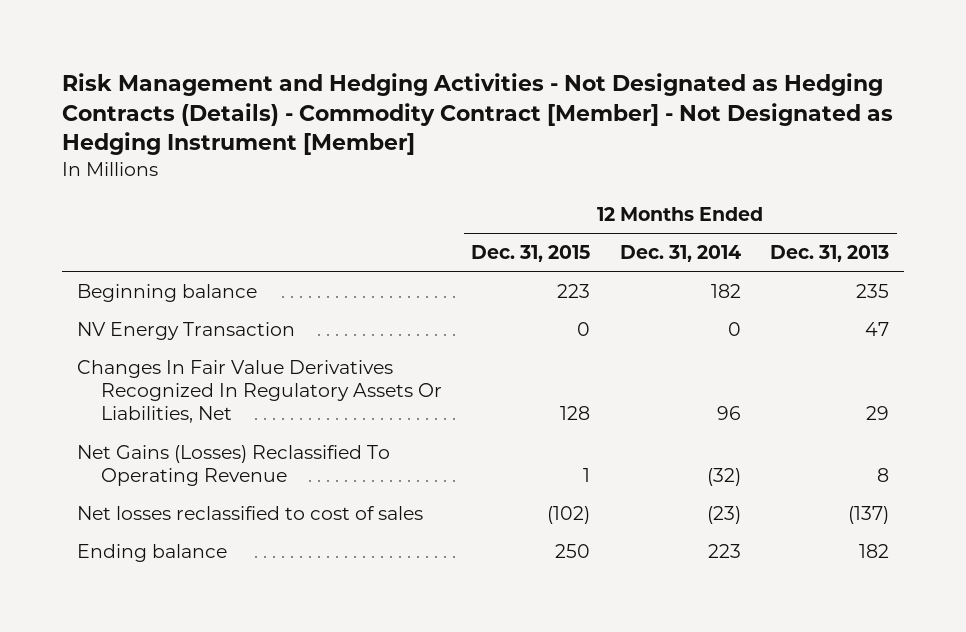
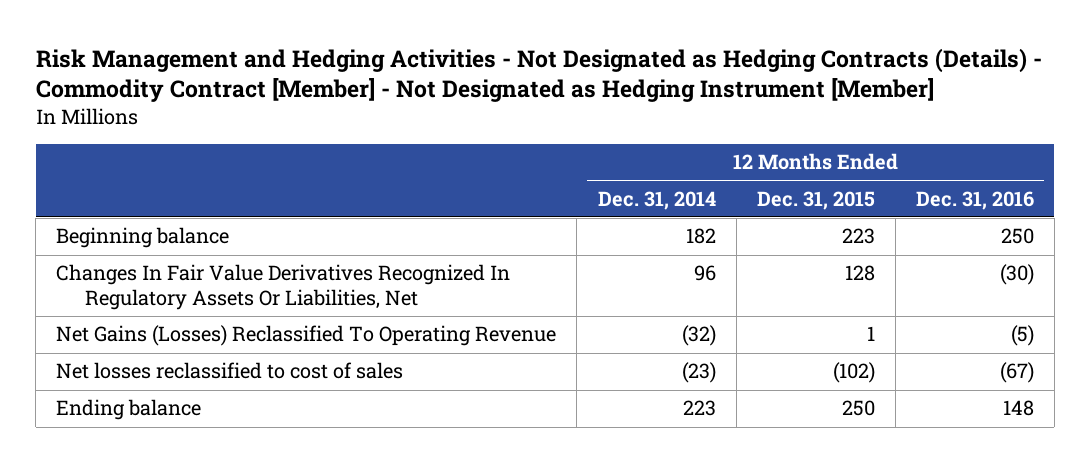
- | 12 Months Ended Dec. 31, 2015 | 12 Months Ended Dec. 31, 2014 | 12 Months Ended Dec. 31, 2013
+ | 12 Months Ended Dec. 31, 2014 | 12 Months Ended Dec. 31, 2015 | 12 Months Ended Dec. 31, 2016
- NV Energy Transaction | 0 | 0 | 47

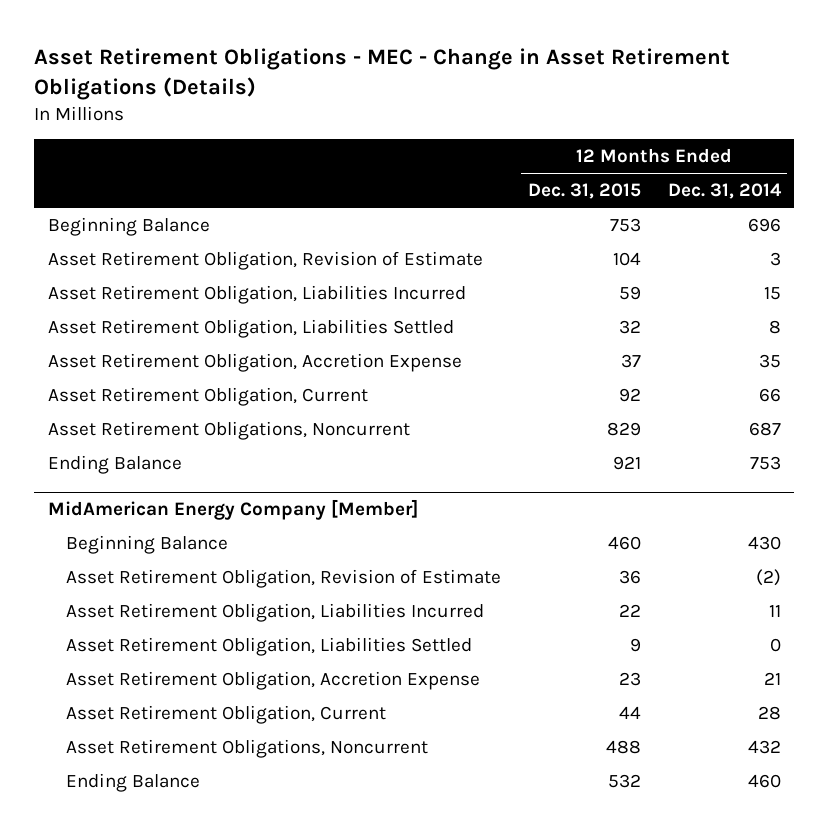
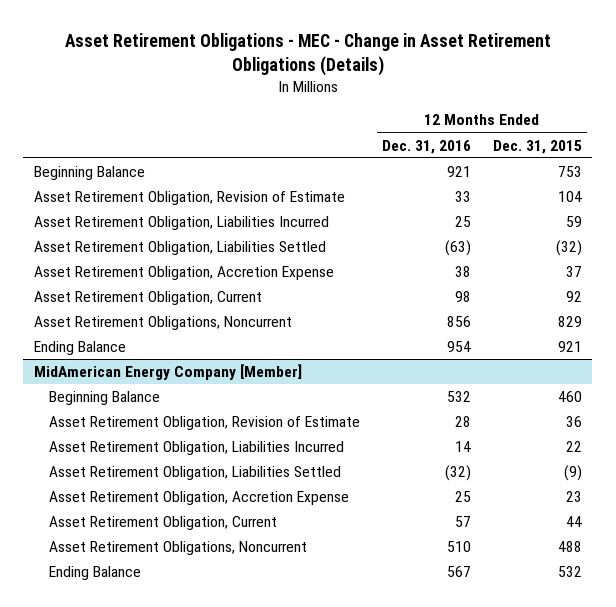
- | 12 Months Ended Dec. 31, 2015 | 12 Months Ended Dec. 31, 2014
+ | 12 Months Ended Dec. 31, 2016 | 12 Months Ended Dec. 31, 2015
- Asset Retirement Obligation, Liabilities Settled | 32 | 8
+ Asset Retirement Obligation, Liabilities Settled | (63) | (32)
@ MidAmerican Energy Company [Member]
- Asset Retirement Obligation, Liabilities Settled | 9 | 0
+ Asset Retirement Obligation, Liabilities Settled | (32) | (9)

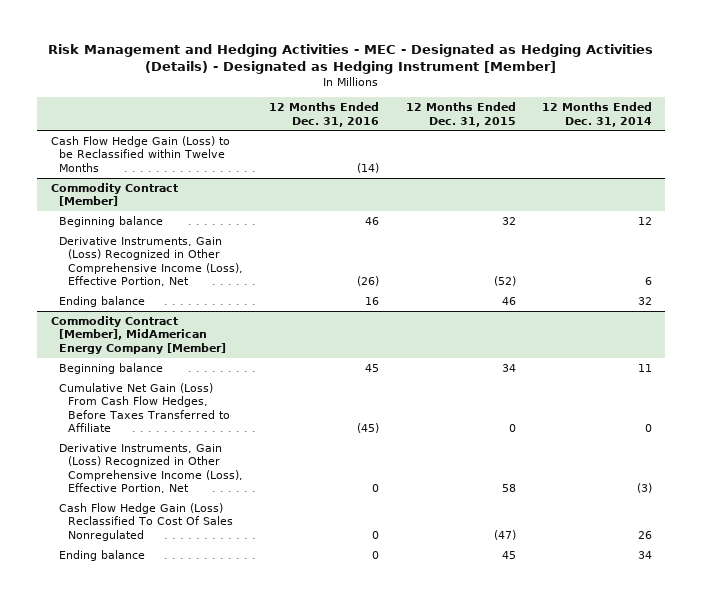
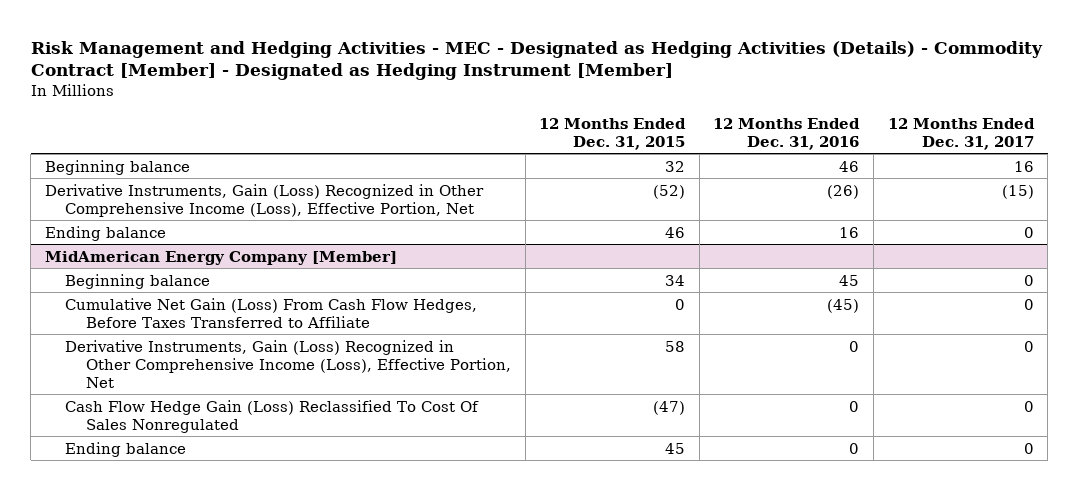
- Risk Management and Hedging Activities - MEC - Designated as Hedging Activities (Details) - Designated as Hedging Instrument [Member]
+ Risk Management and Hedging Activities - MEC - Designated as Hedging Activities (Details) - Commodity Contract [Member] - Designated as Hedging Instrument [Member]
- | 12 Months Ended Dec. 31, 2016 | 12 Months Ended Dec. 31, 2015 | 12 Months Ended Dec. 31, 2014
+ | 12 Months Ended Dec. 31, 2015 | 12 Months Ended Dec. 31, 2016 | 12 Months Ended Dec. 31, 2017
- Cash Flow Hedge Gain (Loss) to be Reclassified within Twelve Months | (14) | |
- Commodity Contract [Member]
- Commodity Contract [Member], MidAmerican Energy Company [Member]
+ MidAmerican Energy Company [Member]

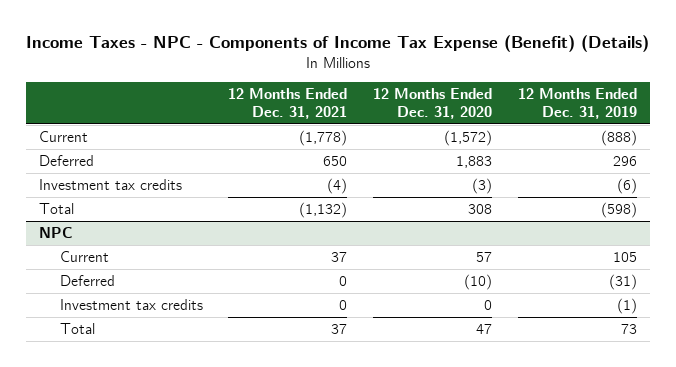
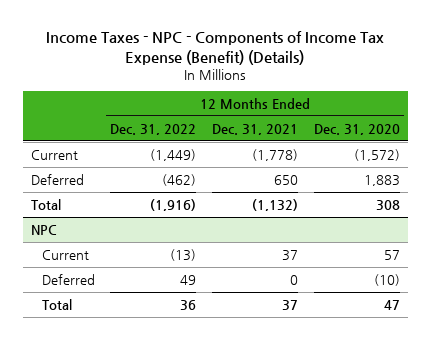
- | 12 Months Ended Dec. 31, 2021 | 12 Months Ended Dec. 31, 2020 | 12 Months Ended Dec. 31, 2019
+ | 12 Months Ended Dec. 31, 2022 | 12 Months Ended Dec. 31, 2021 | 12 Months Ended Dec. 31, 2020
- Investment tax credits | (4) | (3) | (6)
@ NPC
- Investment tax credits | 0 | 0 | (1)

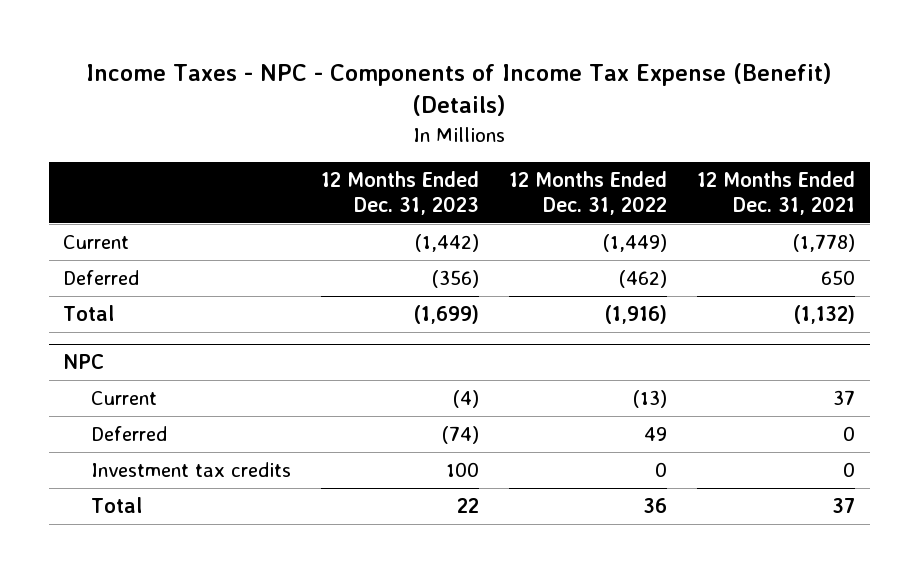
- | 12 Months Ended Dec. 31, 2022 | 12 Months Ended Dec. 31, 2021 | 12 Months Ended Dec. 31, 2020
+ | 12 Months Ended Dec. 31, 2023 | 12 Months Ended Dec. 31, 2022 | 12 Months Ended Dec. 31, 2021
@ NPC
+ Investment tax credits | 100 | 0 | 0

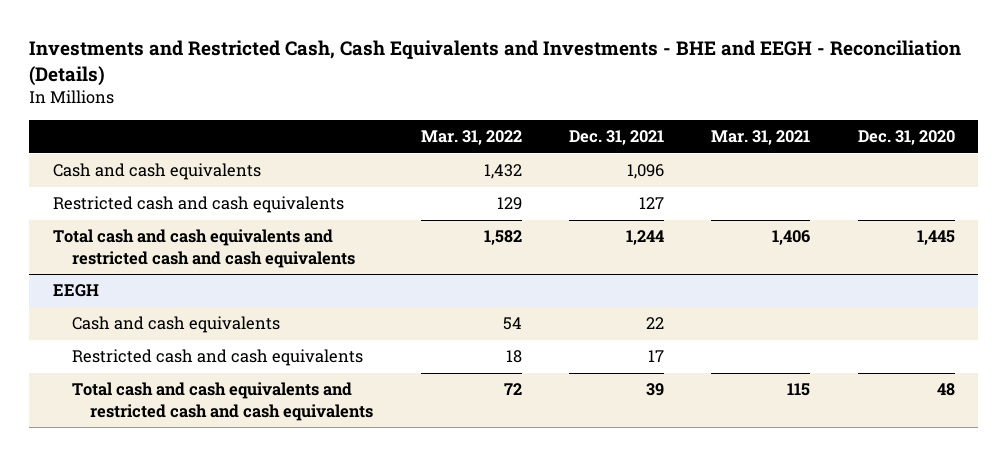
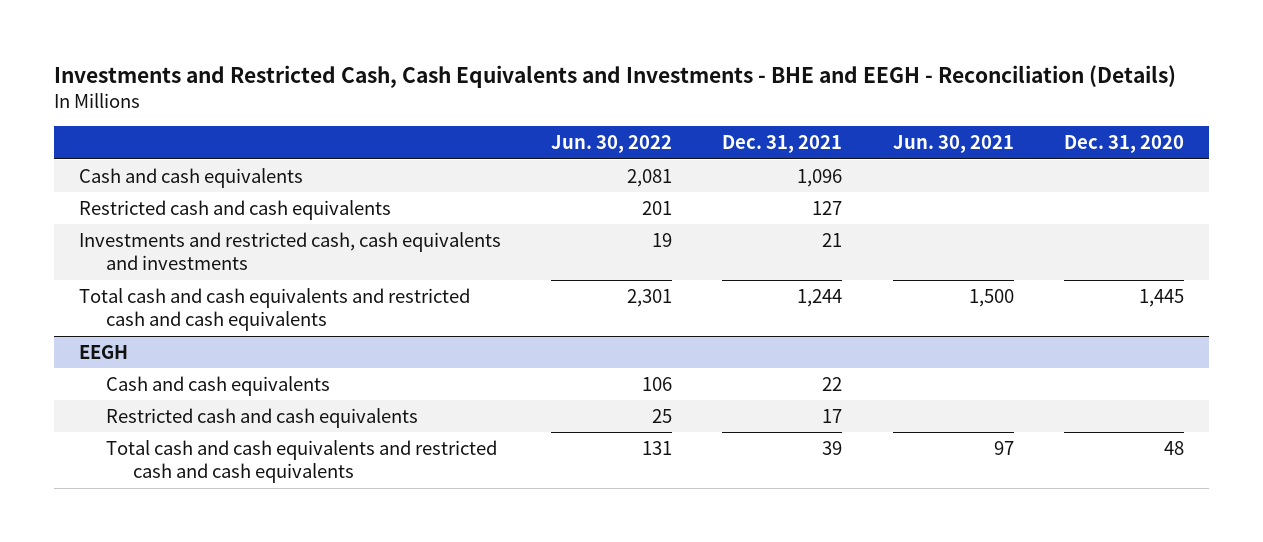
- | Mar. 31, 2022 | Dec. 31, 2021 | Mar. 31, 2021 | Dec. 31, 2020
+ | Jun. 30, 2022 | Dec. 31, 2021 | Jun. 30, 2021 | Dec. 31, 2020
+ Investments and restricted cash, cash equivalents and investments | 19 | 21 | |

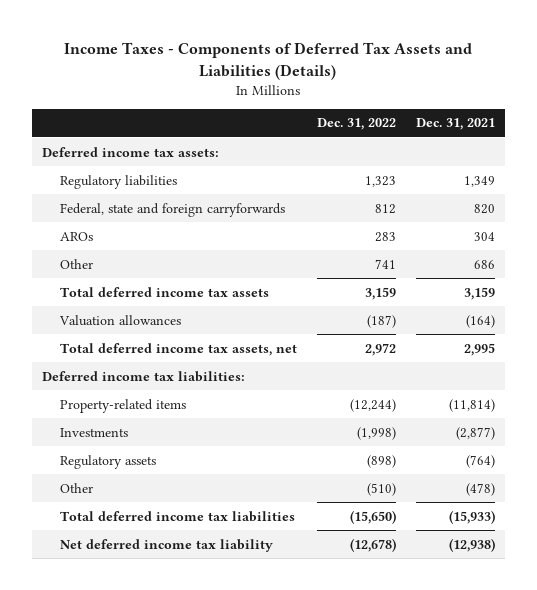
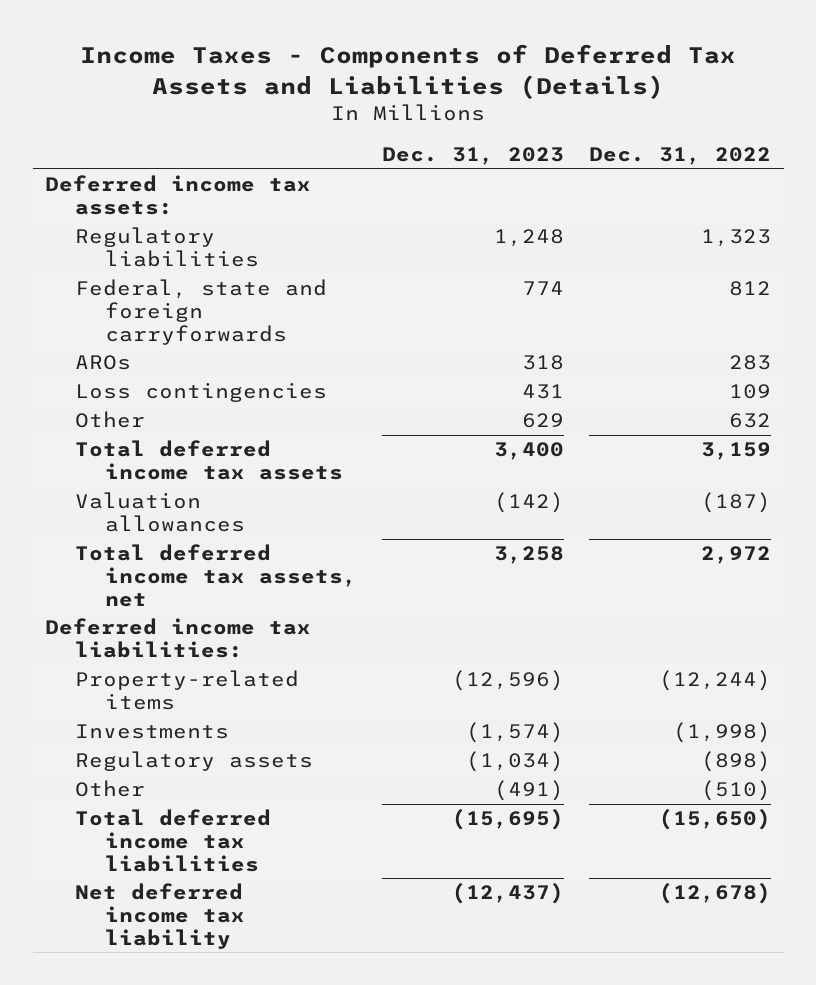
- | Dec. 31, 2022 | Dec. 31, 2021
+ | Dec. 31, 2023 | Dec. 31, 2022
- Other | 741 | 686
+ Loss contingencies | 431 | 109
+ Other | 629 | 632

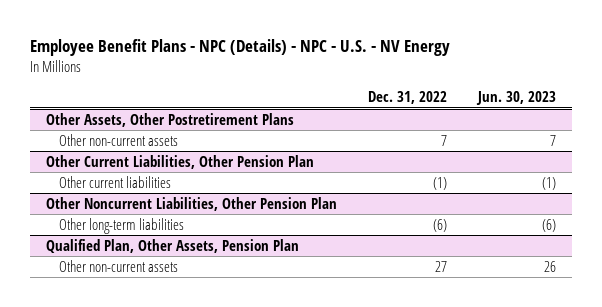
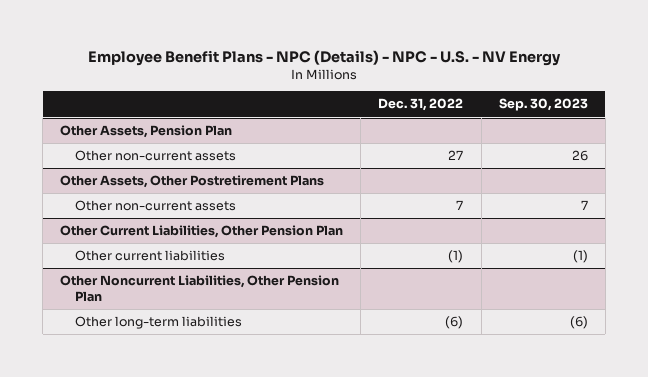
- | Dec. 31, 2022 | Jun. 30, 2023
+ | Dec. 31, 2022 | Sep. 30, 2023
+ Other Assets, Pension Plan
+ Other non-current assets | 27 | 26
- Qualified Plan, Other Assets, Pension Plan
- Other non-current assets | 27 | 26

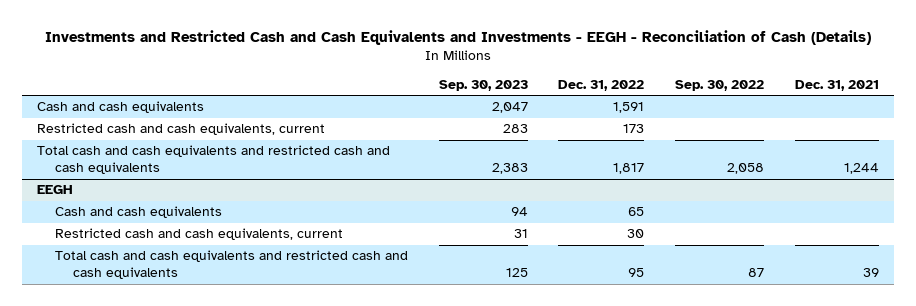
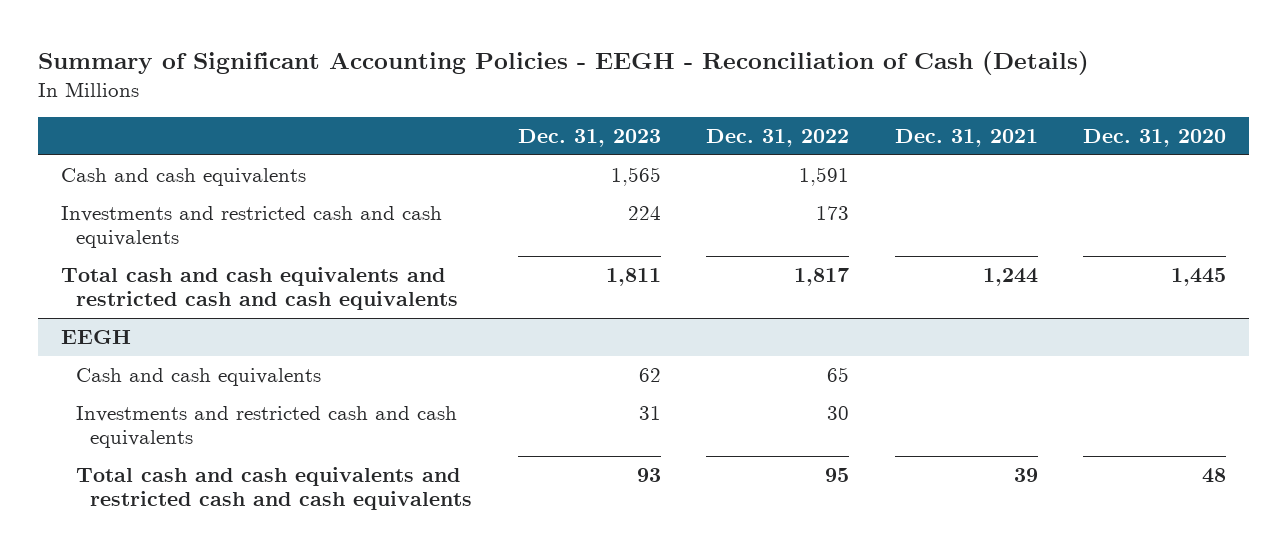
- Investments and Restricted Cash and Cash Equivalents and Investments - EEGH - Reconciliation of Cash (Details)
+ Summary of Significant Accounting Policies - EEGH - Reconciliation of Cash (Details)
- | Sep. 30, 2023 | Dec. 31, 2022 | Sep. 30, 2022 | Dec. 31, 2021
+ | Dec. 31, 2023 | Dec. 31, 2022 | Dec. 31, 2021 | Dec. 31, 2020
- Restricted cash and cash equivalents, current | 283 | 173 | |
+ Investments and restricted cash and cash equivalents | 224 | 173 | |
@ EEGH
- Restricted cash and cash equivalents, current | 31 | 30 | |
+ Investments and restricted cash and cash equivalents | 31 | 30 | |

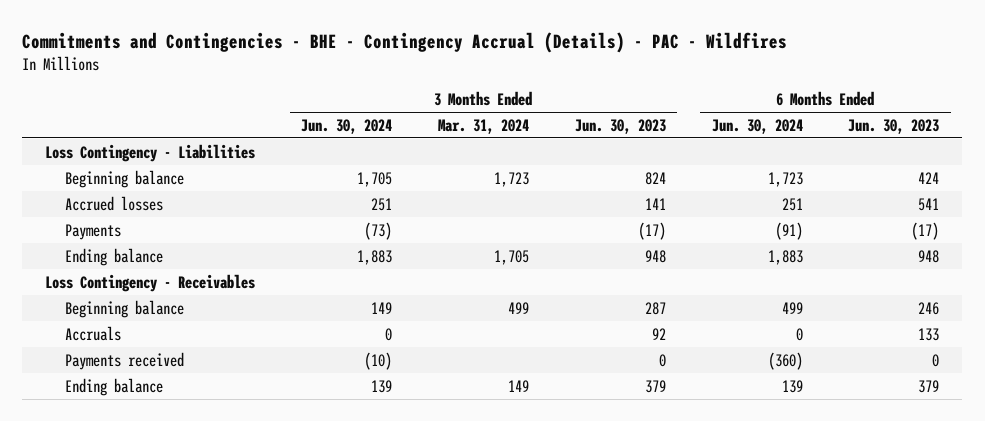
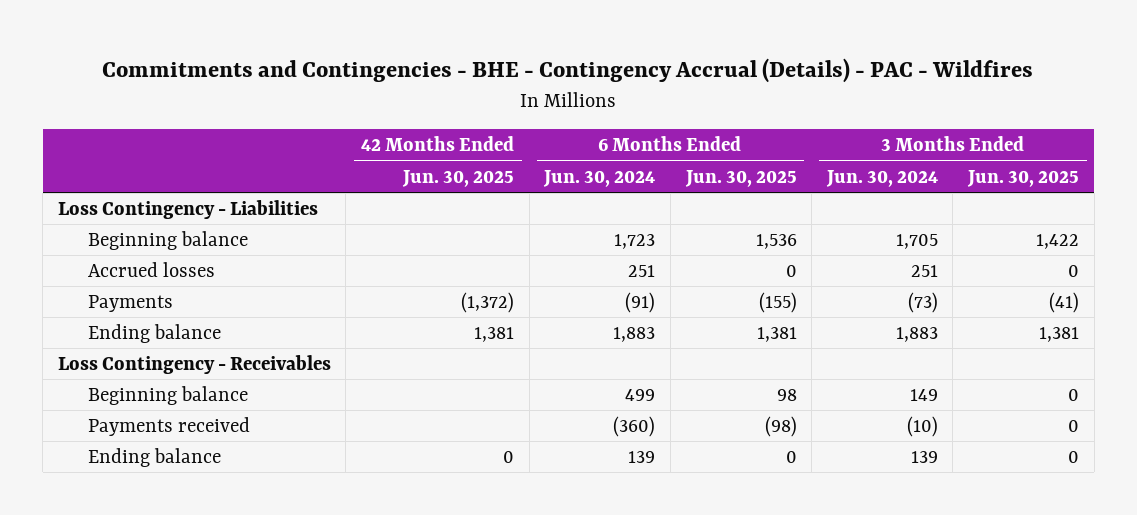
- | 3 Months Ended Jun. 30, 2024 | 3 Months Ended Mar. 31, 2024 | 3 Months Ended Jun. 30, 2023 | 6 Months Ended Jun. 30, 2024 | 6 Months Ended Jun. 30, 2023
+ | 42 Months Ended Jun. 30, 2025 | 6 Months Ended Jun. 30, 2024 | 6 Months Ended Jun. 30, 2025 | 3 Months Ended Jun. 30, 2024 | 3 Months Ended Jun. 30, 2025
- Accruals | 0 | | 92 | 0 | 133

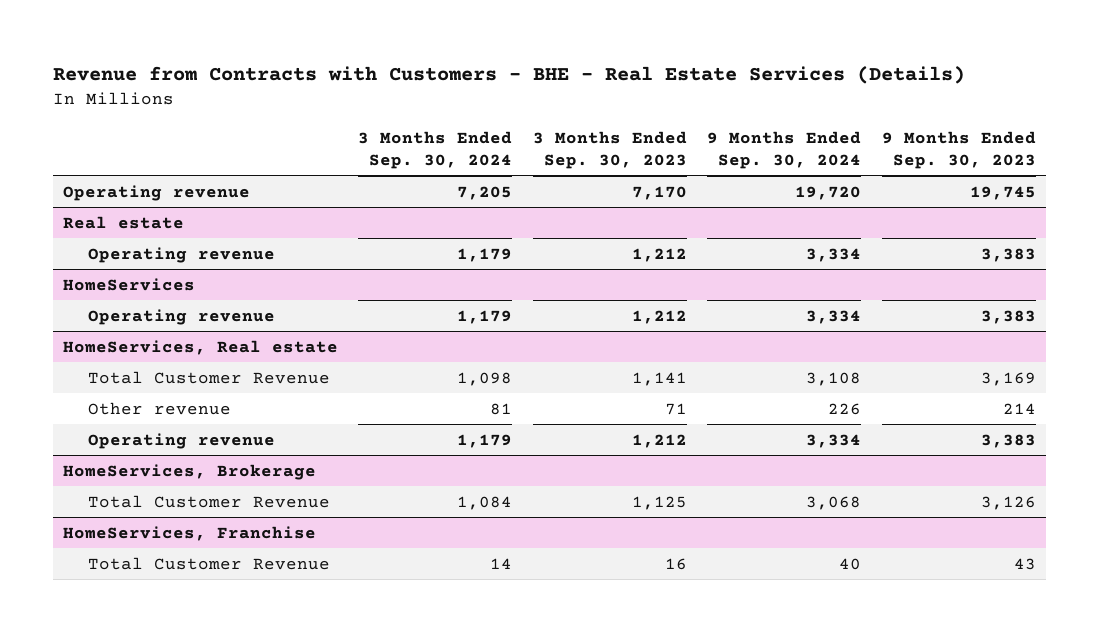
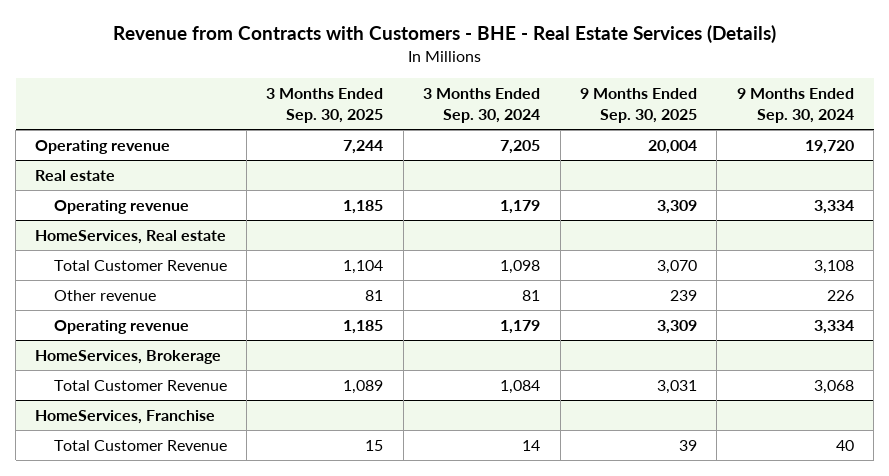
- | 3 Months Ended Sep. 30, 2024 | 3 Months Ended Sep. 30, 2023 | 9 Months Ended Sep. 30, 2024 | 9 Months Ended Sep. 30, 2023
+ | 3 Months Ended Sep. 30, 2025 | 3 Months Ended Sep. 30, 2024 | 9 Months Ended Sep. 30, 2025 | 9 Months Ended Sep. 30, 2024
- HomeServices
- Operating revenue | 1,179 | 1,212 | 3,334 | 3,383

